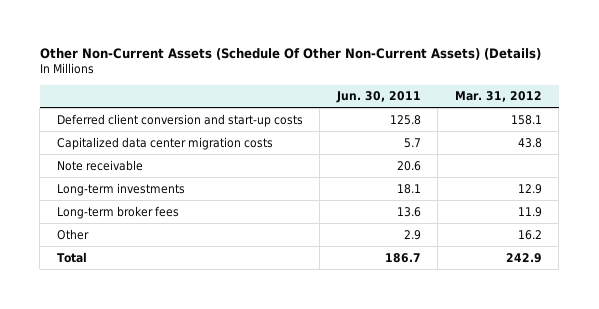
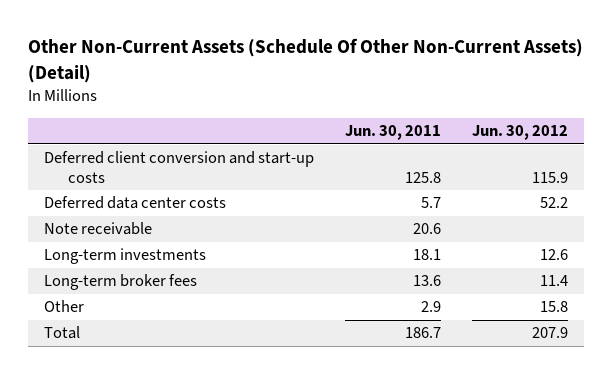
- Other Non-Current Assets (Schedule Of Other Non-Current Assets) (Details)
+ Other Non-Current Assets (Schedule Of Other Non-Current Assets) (Detail)
- | Jun. 30, 2011 | Mar. 31, 2012
+ | Jun. 30, 2011 | Jun. 30, 2012
- Capitalized data center migration costs | 5.7 | 43.8
+ Deferred data center costs | 5.7 | 52.2

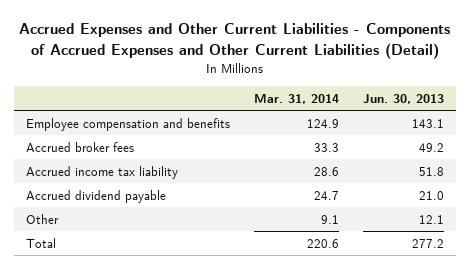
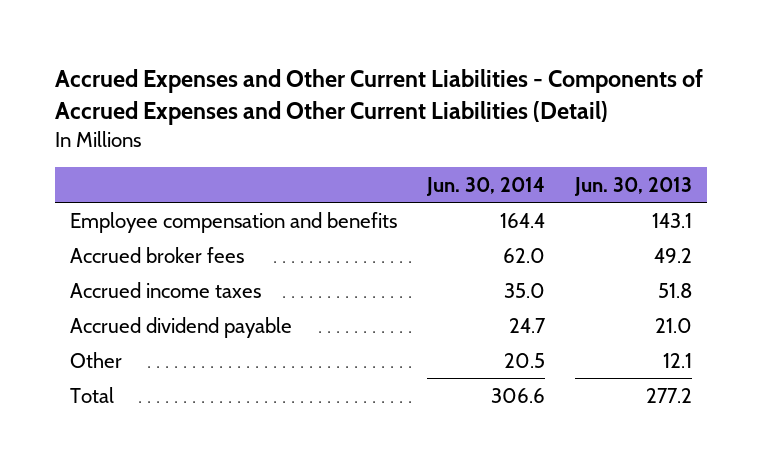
- | Mar. 31, 2014 | Jun. 30, 2013
+ | Jun. 30, 2014 | Jun. 30, 2013
- Accrued income tax liability | 28.6 | 51.8
+ Accrued income taxes | 35.0 | 51.8

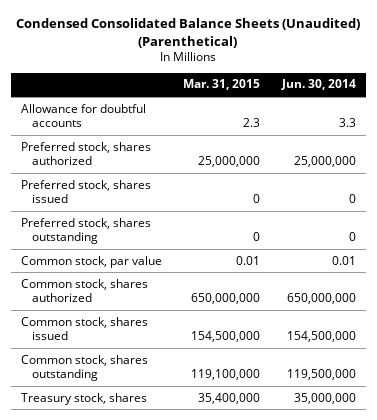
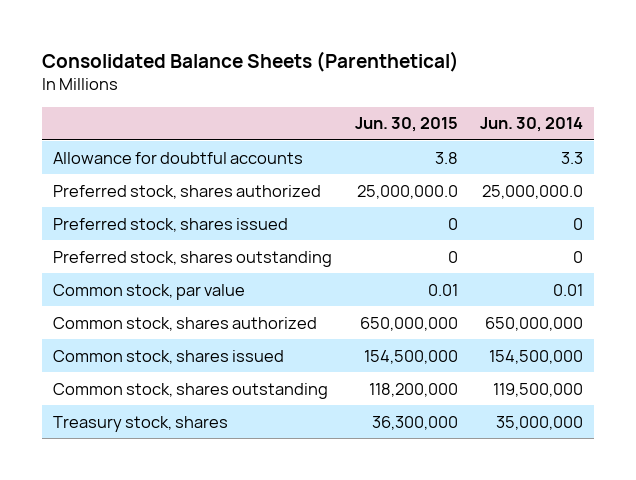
- Condensed Consolidated Balance Sheets (Unaudited) (Parenthetical)
+ Consolidated Balance Sheets (Parenthetical)
- | Mar. 31, 2015 | Jun. 30, 2014
+ | Jun. 30, 2015 | Jun. 30, 2014
- Preferred stock, shares authorized | 25,000,000 | 25,000,000
+ Preferred stock, shares authorized | 25,000,000.0 | 25,000,000.0

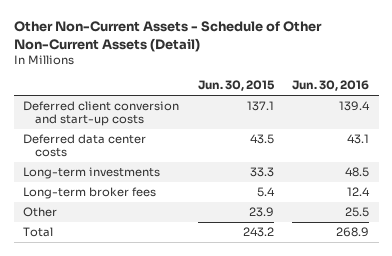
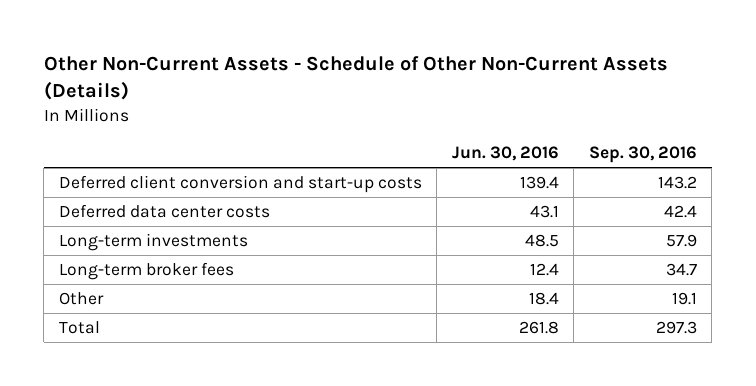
- Other Non-Current Assets - Schedule of Other Non-Current Assets (Detail)
+ Other Non-Current Assets - Schedule of Other Non-Current Assets (Details)
- | Jun. 30, 2015 | Jun. 30, 2016
+ | Jun. 30, 2016 | Sep. 30, 2016
- Other | 23.9 | 25.5
- Total | 243.2 | 268.9
+ Other | 18.4 | 19.1
+ Total | 261.8 | 297.3

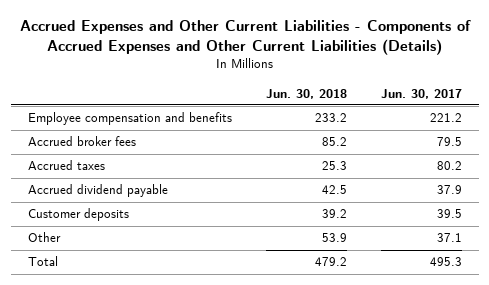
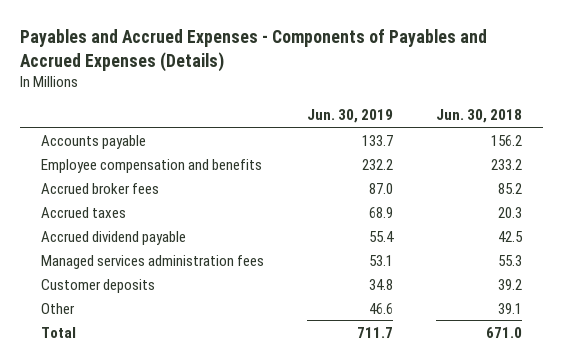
- Accrued Expenses and Other Current Liabilities - Components of Accrued Expenses and Other Current Liabilities (Details)
+ Payables and Accrued Expenses - Components of Payables and Accrued Expenses (Details)
- | Jun. 30, 2018 | Jun. 30, 2017
+ | Jun. 30, 2019 | Jun. 30, 2018
+ Accounts payable | 133.7 | 156.2
- Accrued taxes | 25.3 | 80.2
+ Accrued taxes | 68.9 | 20.3
+ Managed services administration fees | 53.1 | 55.3
- Other | 53.9 | 37.1
- Total | 479.2 | 495.3
+ Other | 46.6 | 39.1
+ Total | 711.7 | 671.0

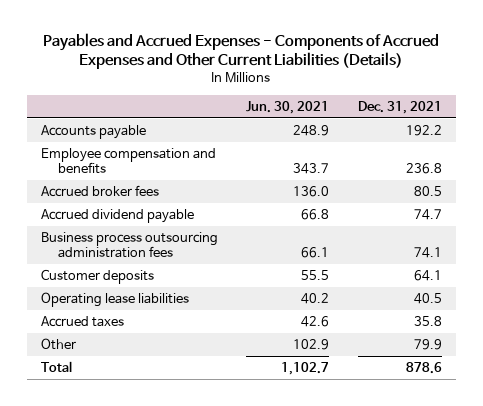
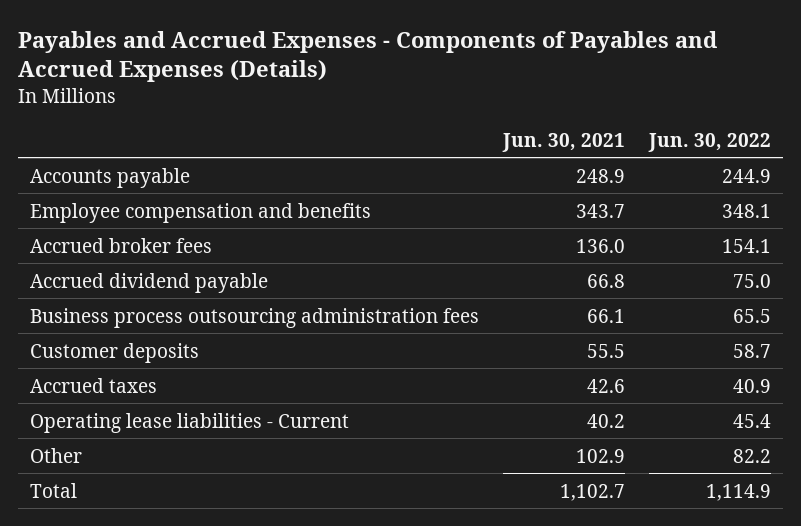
- Payables and Accrued Expenses - Components of Accrued Expenses and Other Current Liabilities (Details)
+ Payables and Accrued Expenses - Components of Payables and Accrued Expenses (Details)
- | Jun. 30, 2021 | Dec. 31, 2021
+ | Jun. 30, 2021 | Jun. 30, 2022
- Operating lease liabilities | 40.2 | 40.5
+ Operating lease liabilities - Current | 40.2 | 45.4

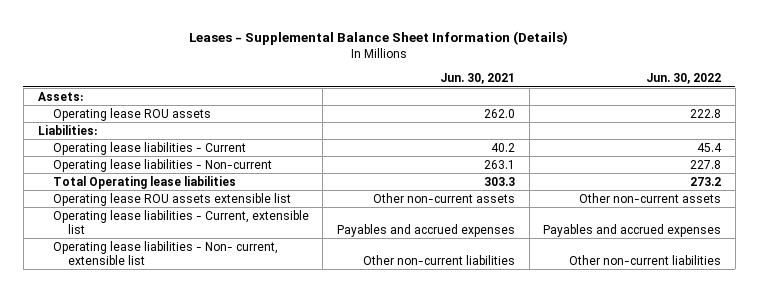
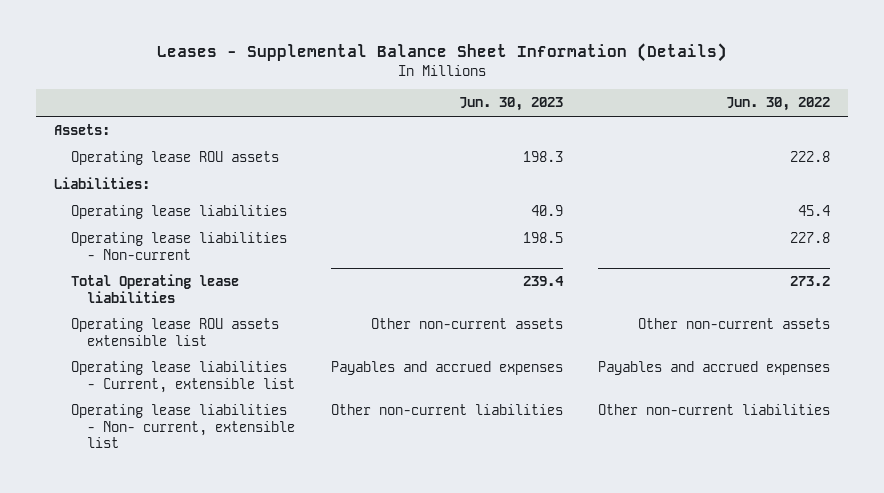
- | Jun. 30, 2021 | Jun. 30, 2022
+ | Jun. 30, 2023 | Jun. 30, 2022
- Operating lease liabilities - Current | 40.2 | 45.4
+ Operating lease liabilities | 40.9 | 45.4

